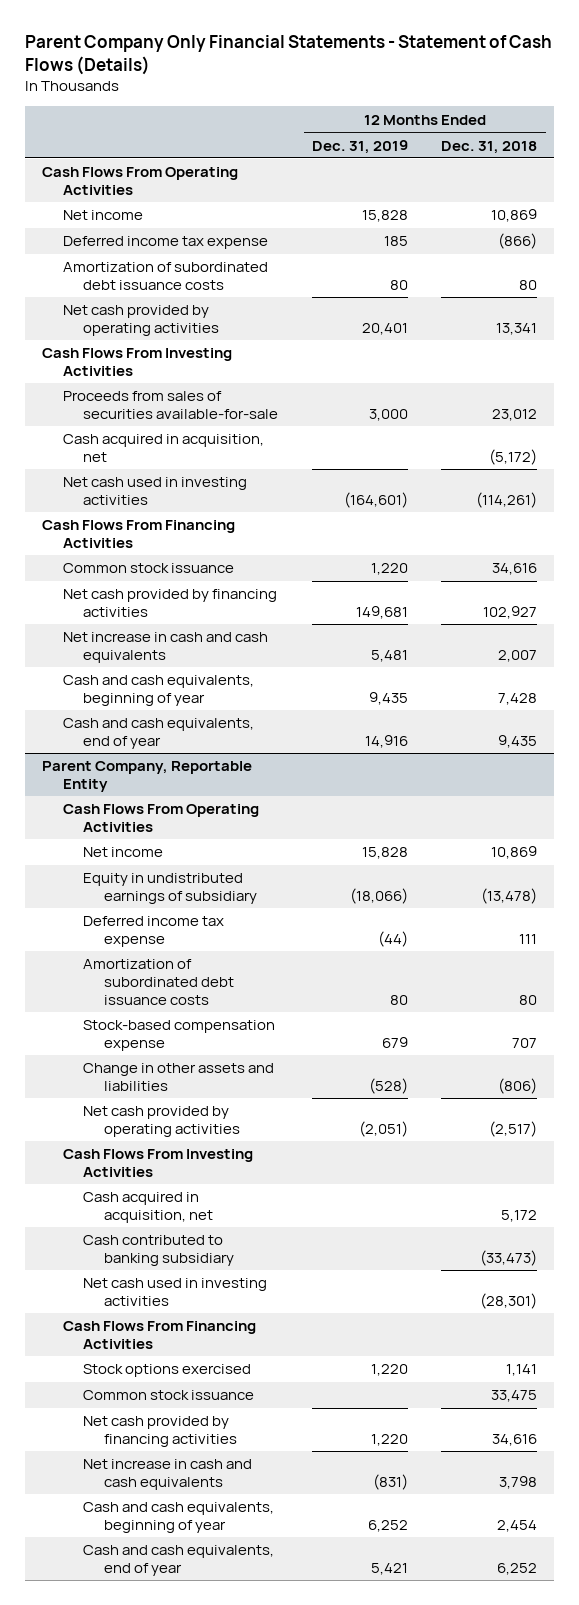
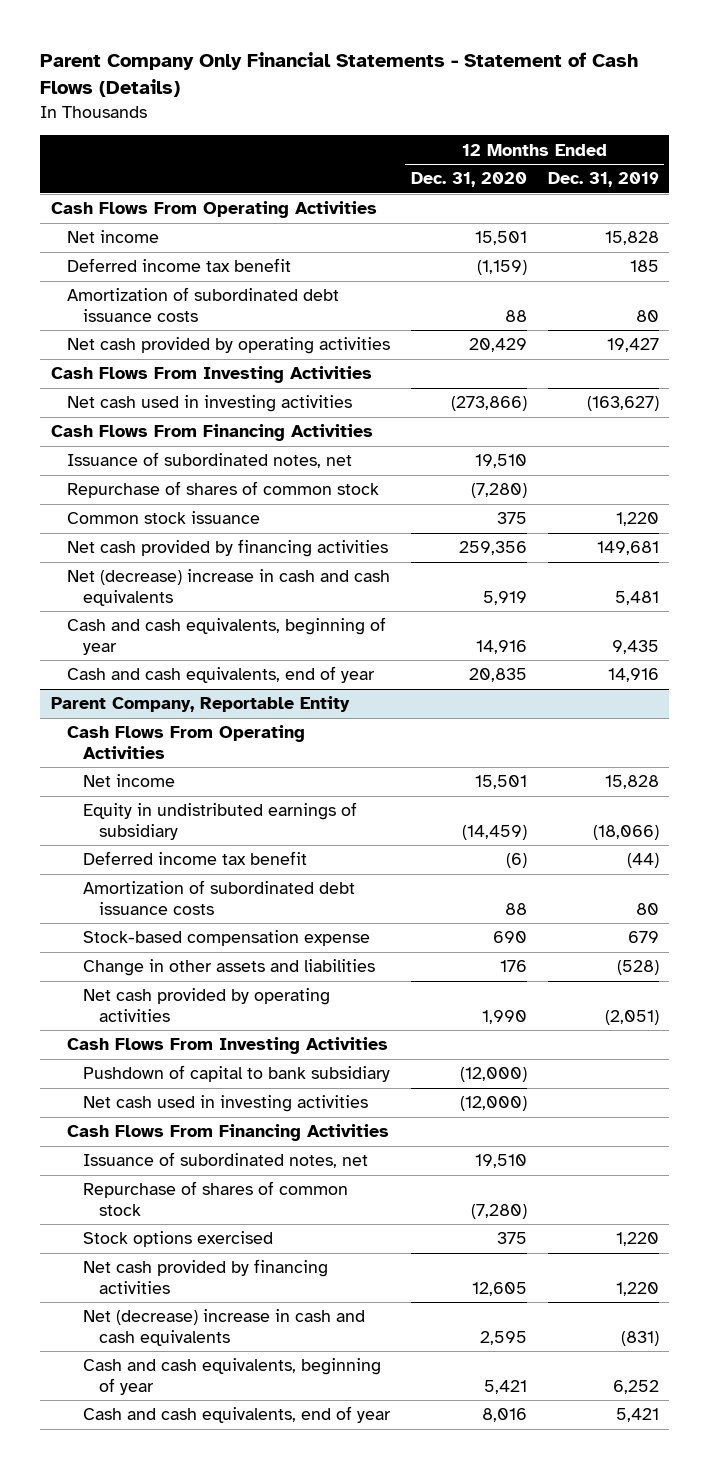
- | 12 Months Ended Dec. 31, 2019 | 12 Months Ended Dec. 31, 2018
+ | 12 Months Ended Dec. 31, 2020 | 12 Months Ended Dec. 31, 2019
- Deferred income tax expense | 185 | (866)
+ Deferred income tax benefit | (1,159) | 185
- Net cash provided by operating activities | 20,401 | 13,341
+ Net cash provided by operating activities | 20,429 | 19,427
- Proceeds from sales of securities available-for-sale | 3,000 | 23,012
- Cash acquired in acquisition, net | | (5,172)
- Net cash used in investing activities | (164,601) | (114,261)
+ Net cash used in investing activities | (273,866) | (163,627)
+ Issuance of subordinated notes, net | 19,510 |
+ Repurchase of shares of common stock | (7,280) |
- Net increase in cash and cash equivalents | 5,481 | 2,007
+ Net (decrease) increase in cash and cash equivalents | 5,919 | 5,481
@ Parent Company, Reportable Entity
- Deferred income tax expense | (44) | 111
+ Deferred income tax benefit | (6) | (44)
- Cash acquired in acquisition, net | | 5,172
- Cash contributed to banking subsidiary | | (33,473)
+ Pushdown of capital to bank subsidiary | (12,000) |
+ Issuance of subordinated notes, net | 19,510 |
+ Repurchase of shares of common stock | (7,280) |
- Common stock issuance | | 33,475
- Net increase in cash and cash equivalents | (831) | 3,798
+ Net (decrease) increase in cash and cash equivalents | 2,595 | (831)

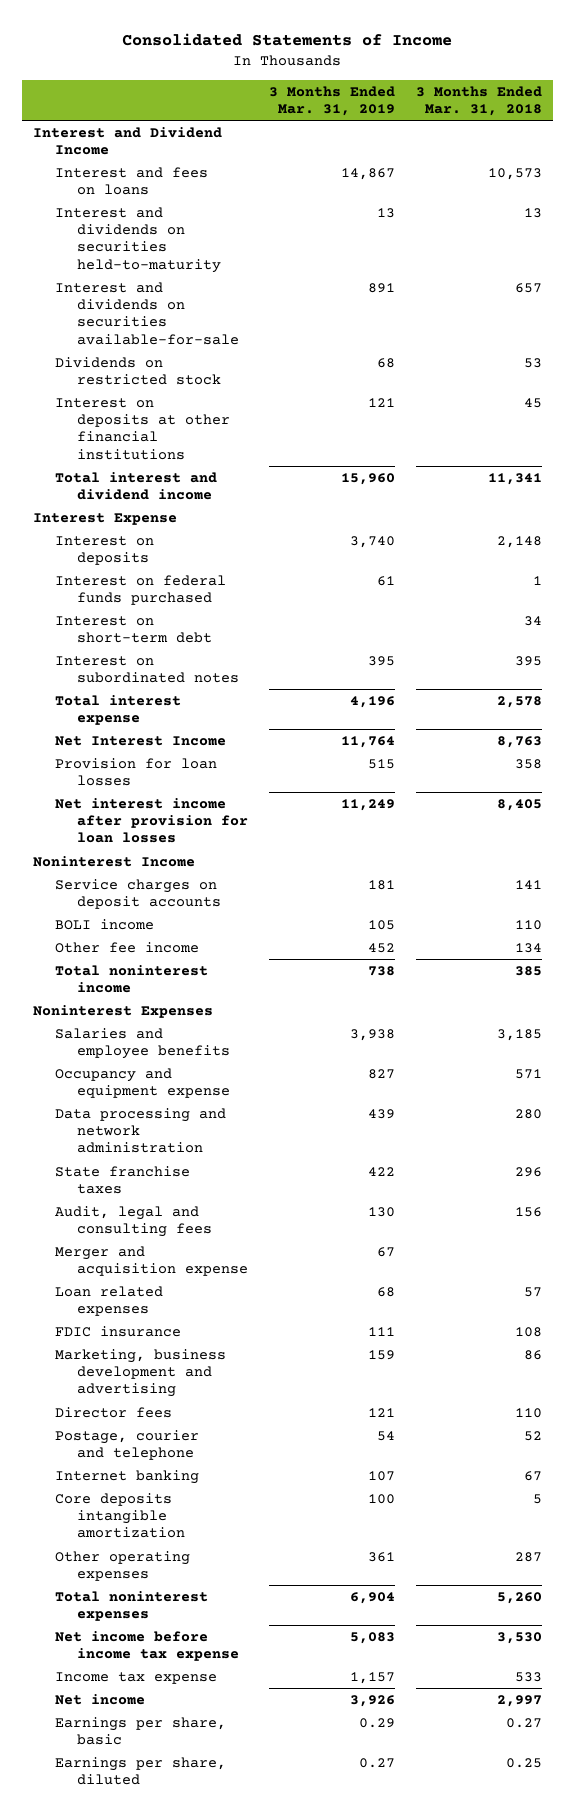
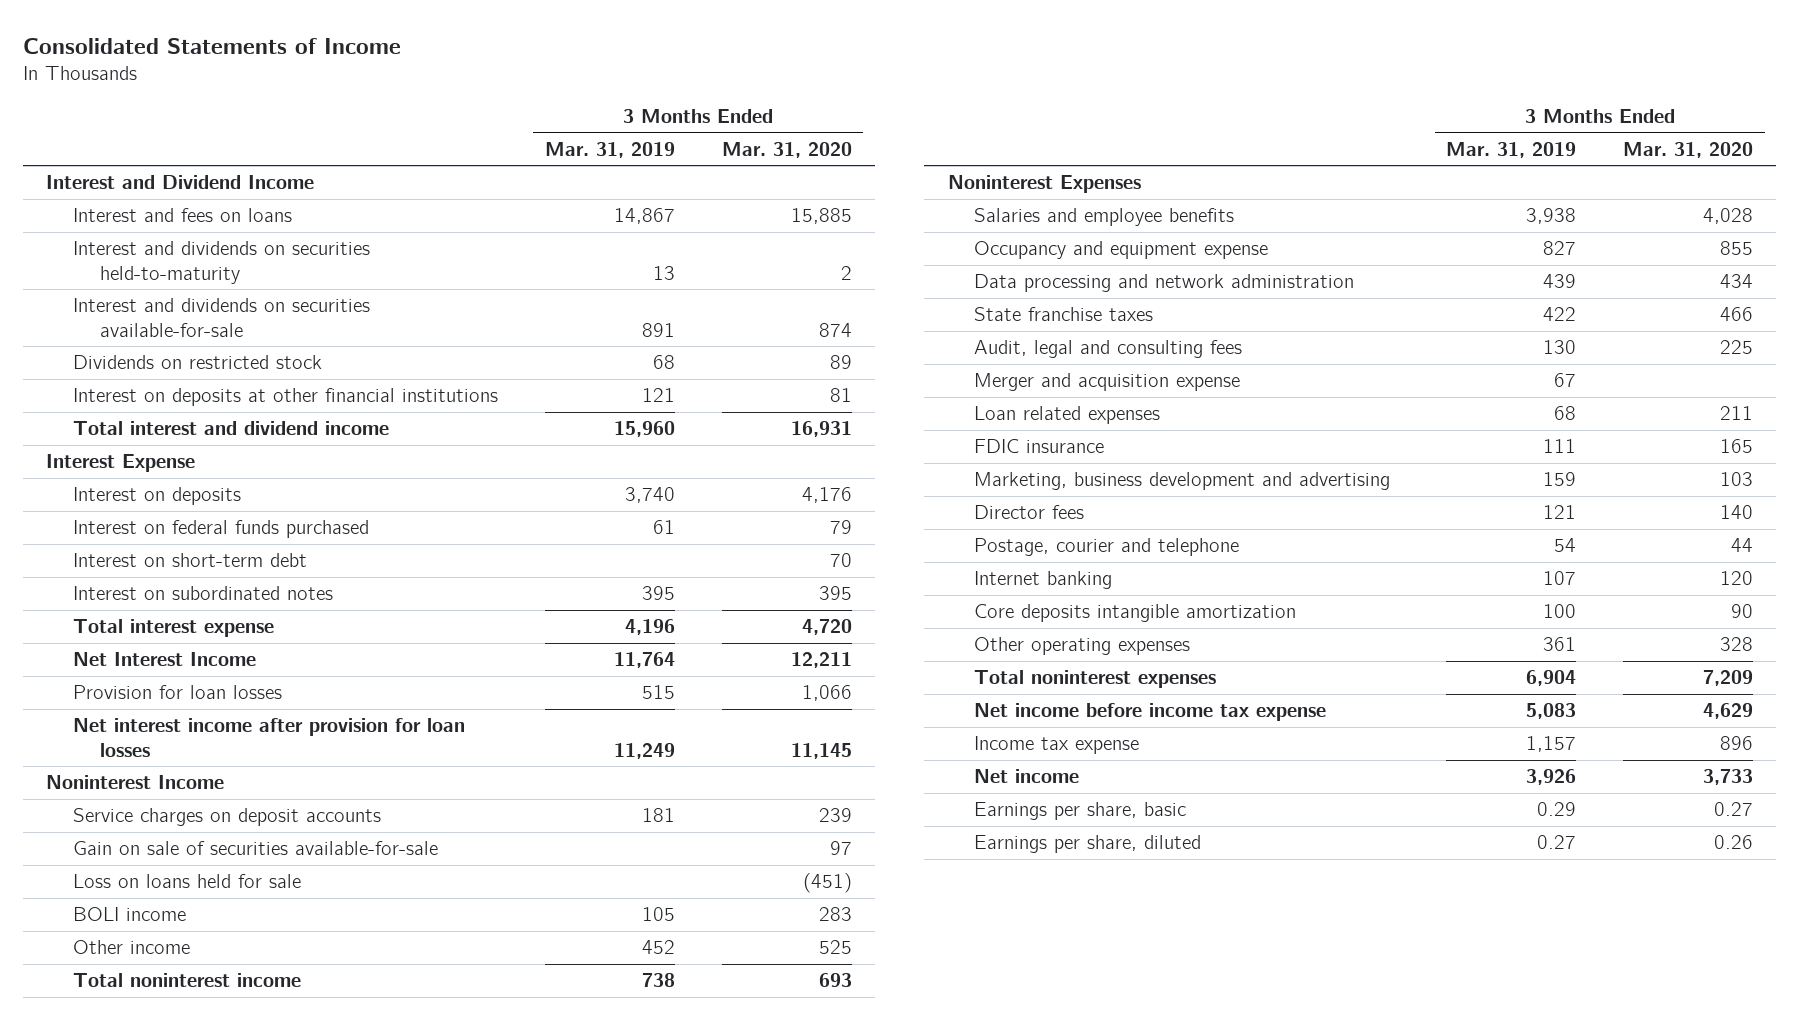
- | 3 Months Ended Mar. 31, 2019 | 3 Months Ended Mar. 31, 2018
+ | 3 Months Ended Mar. 31, 2019 | 3 Months Ended Mar. 31, 2020
+ Gain on sale of securities available-for-sale | | 97
+ Loss on loans held for sale | | (451)
- Other fee income | 452 | 134
+ Other income | 452 | 525

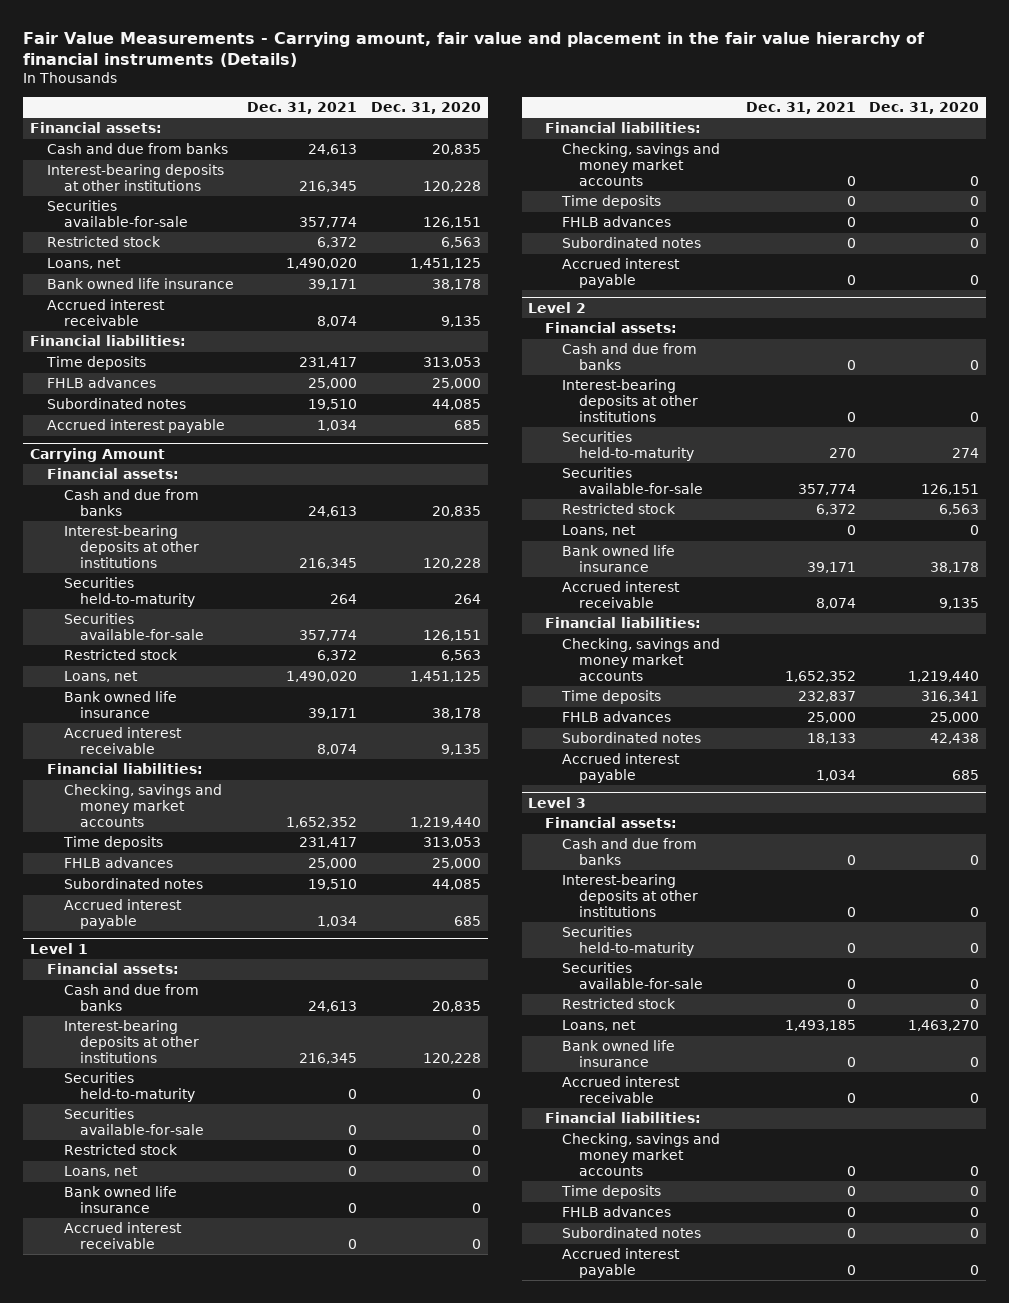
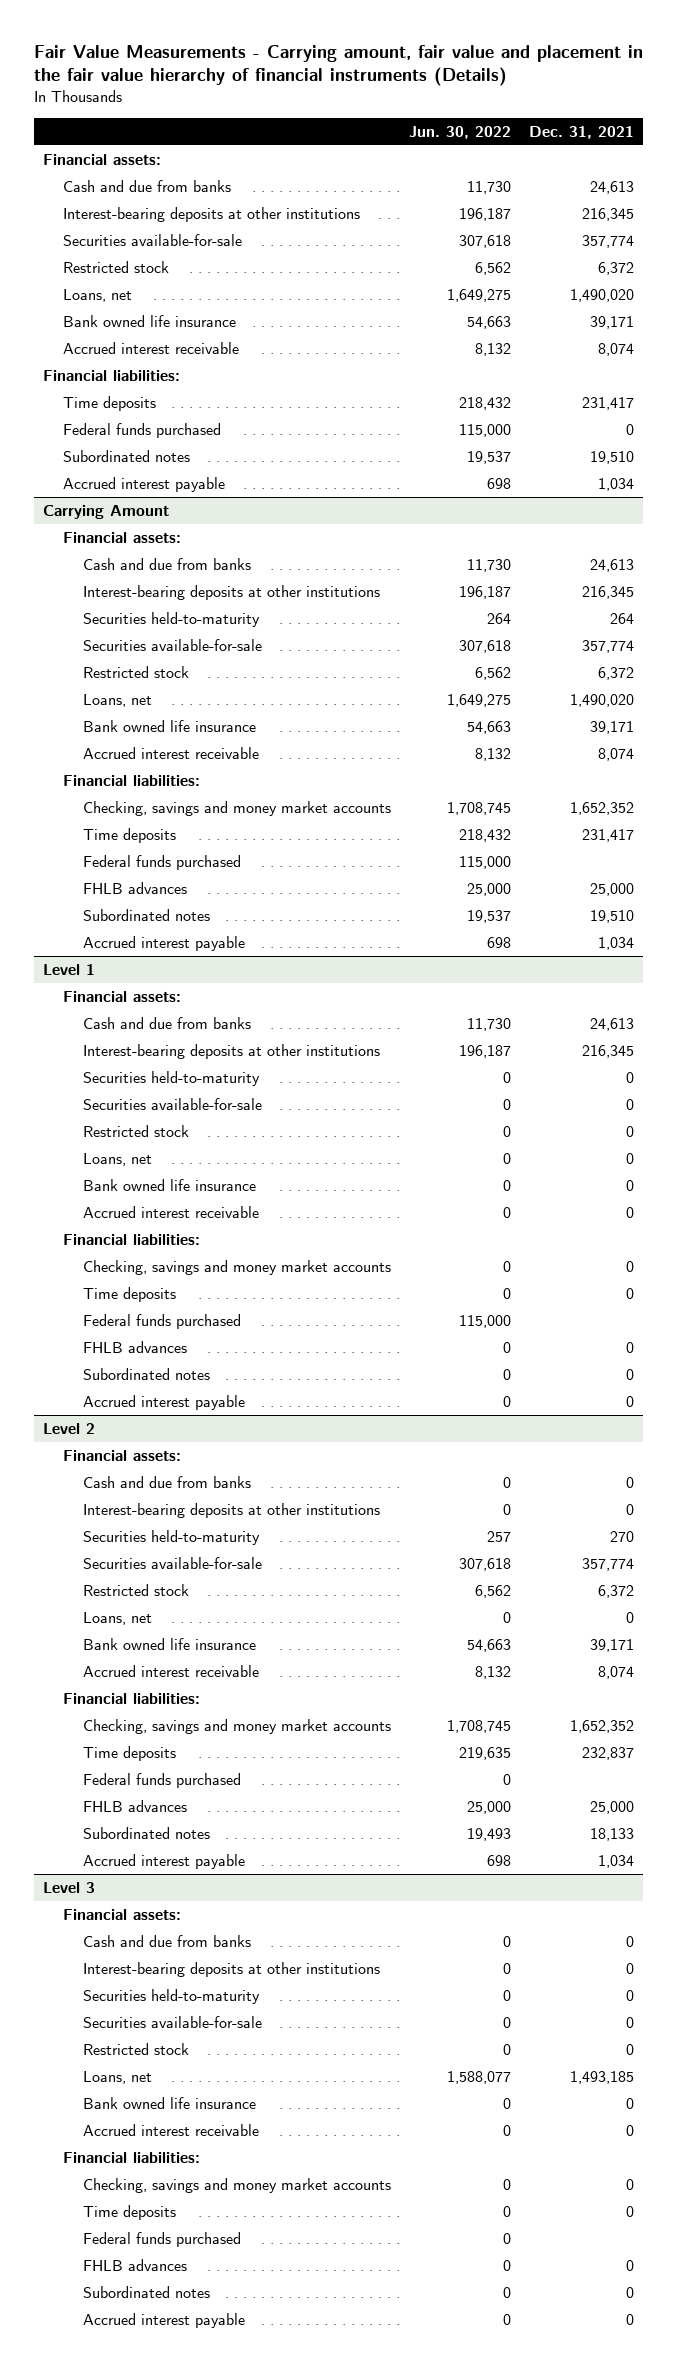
- | Dec. 31, 2021 | Dec. 31, 2020
+ | Jun. 30, 2022 | Dec. 31, 2021
- FHLB advances | 25,000 | 25,000
+ Federal funds purchased | 115,000 | 0
@ Carrying Amount
+ Federal funds purchased | 115,000 |
@ Level 1
+ Federal funds purchased | 115,000 |
@ Level 2
+ Federal funds purchased | 0 |
@ Level 3
+ Federal funds purchased | 0 |

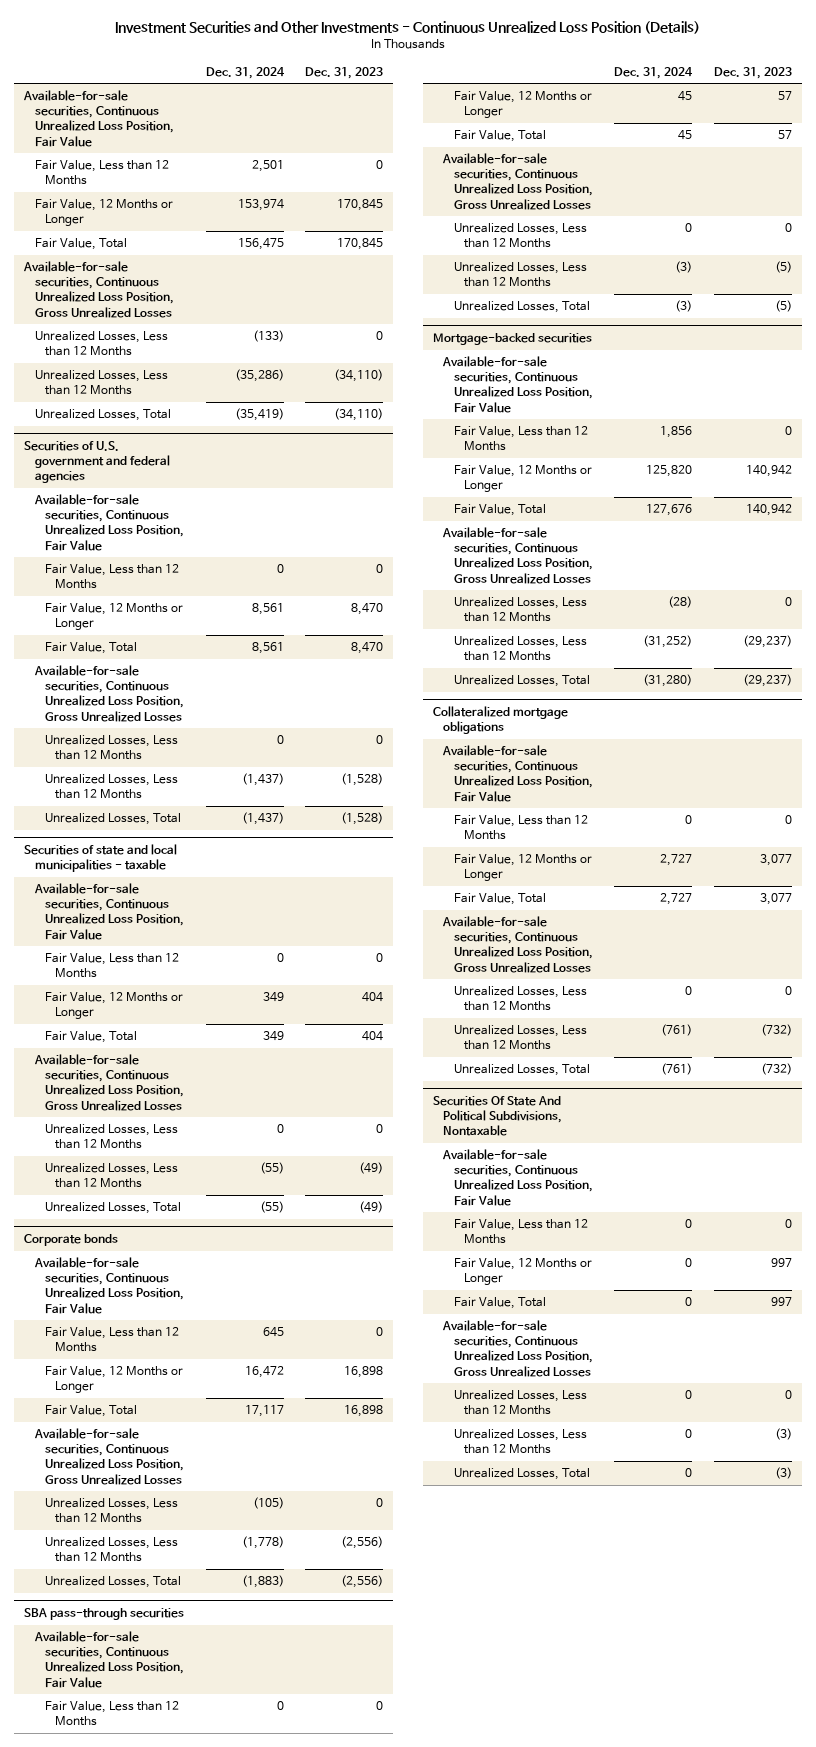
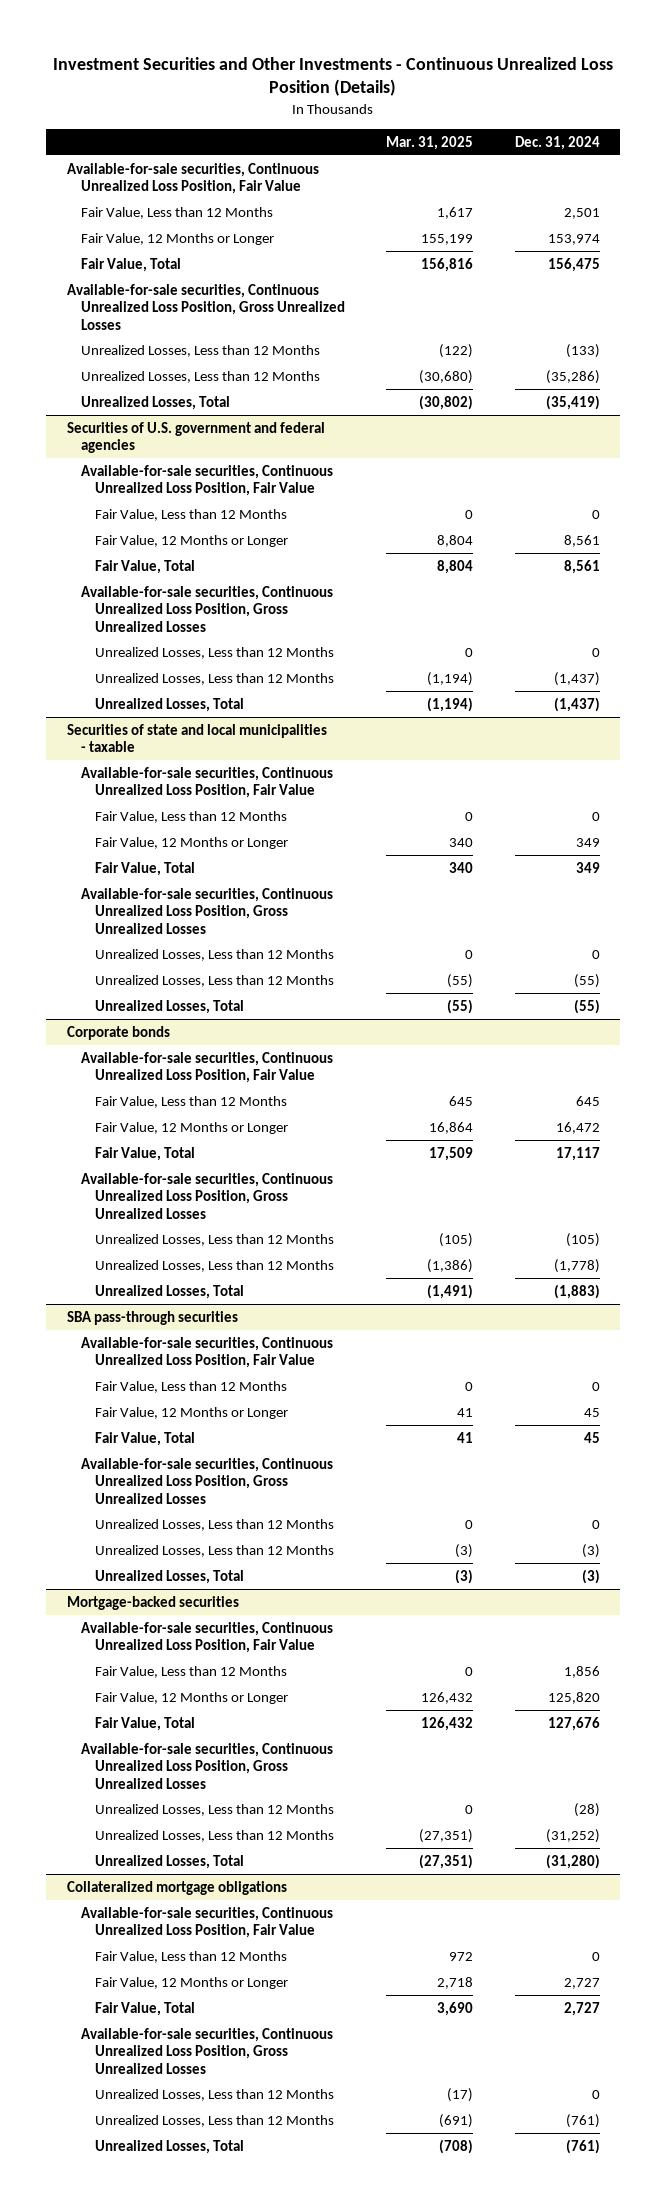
- | Dec. 31, 2024 | Dec. 31, 2023
+ | Mar. 31, 2025 | Dec. 31, 2024
- Securities Of State And Political Subdivisions, Nontaxable
- Available-for-sale securities, Continuous Unrealized Loss Position, Fair Value
- Fair Value, Less than 12 Months | 0 | 0
- Fair Value, 12 Months or Longer | 0 | 997
- Fair Value, Total | 0 | 997
- Available-for-sale securities, Continuous Unrealized Loss Position, Gross Unrealized Losses
- Unrealized Losses, Less than 12 Months | 0 | 0
- Unrealized Losses, Less than 12 Months | 0 | (3)
- Unrealized Losses, Total | 0 | (3)

